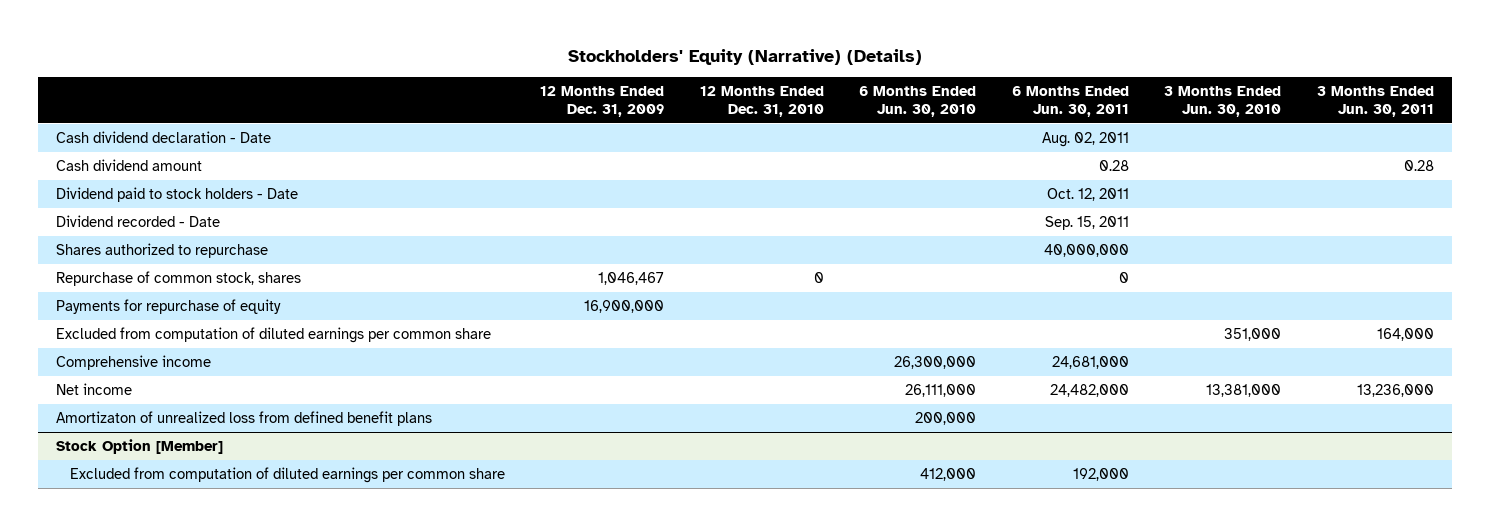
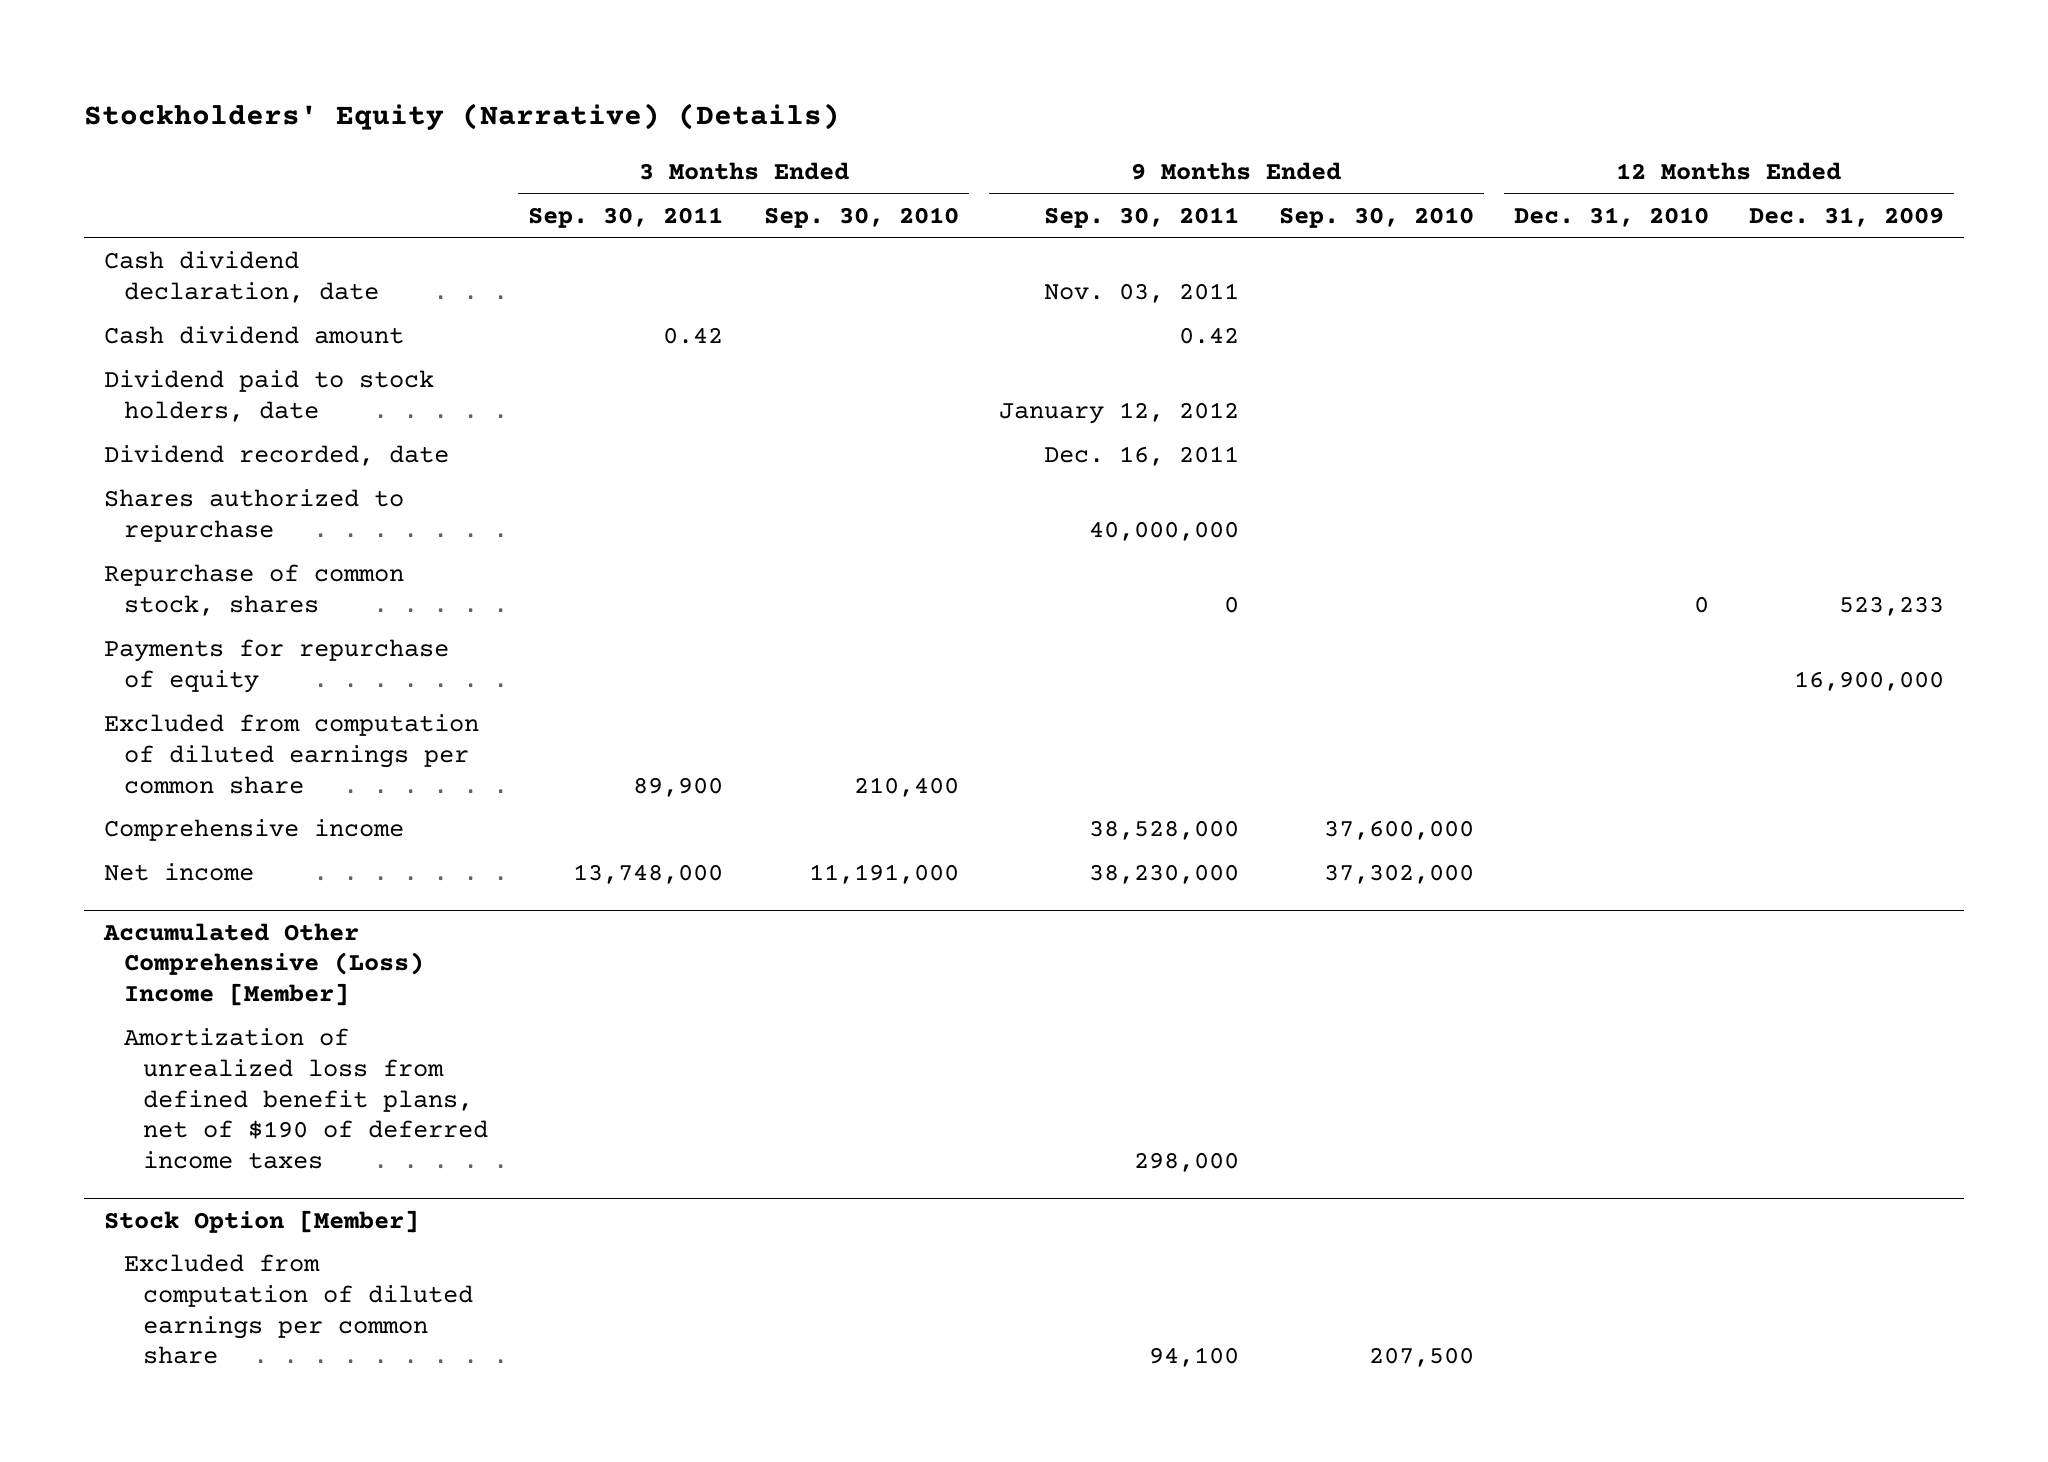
- | 12 Months Ended Dec. 31, 2009 | 12 Months Ended Dec. 31, 2010 | 6 Months Ended Jun. 30, 2010 | 6 Months Ended Jun. 30, 2011 | 3 Months Ended Jun. 30, 2010 | 3 Months Ended Jun. 30, 2011
+ | 3 Months Ended Sep. 30, 2011 | 3 Months Ended Sep. 30, 2010 | 9 Months Ended Sep. 30, 2011 | 9 Months Ended Sep. 30, 2010 | 12 Months Ended Dec. 31, 2010 | 12 Months Ended Dec. 31, 2009
- Cash dividend declaration - Date | | | | Aug. 02, 2011 | |
+ Cash dividend declaration, date | | | Nov. 03, 2011 | | |
- Dividend paid to stock holders - Date | | | | Oct. 12, 2011 | |
- Dividend recorded - Date | | | | Sep. 15, 2011 | |
+ Dividend paid to stock holders, date | | | January 12, 2012 | | |
+ Dividend recorded, date | | | Dec. 16, 2011 | | |
- Repurchase of common stock, shares | 1,046,467 | 0 | | 0 | |
+ Repurchase of common stock, shares | | | 0 | | 0 | 523,233
- Amortizaton of unrealized loss from defined benefit plans | | | 200,000 | | |
+ Accumulated Other Comprehensive (Loss) Income [Member]
+ Amortization of unrealized loss from defined benefit plans, net of $190 of deferred income taxes | | | 298,000 | | |

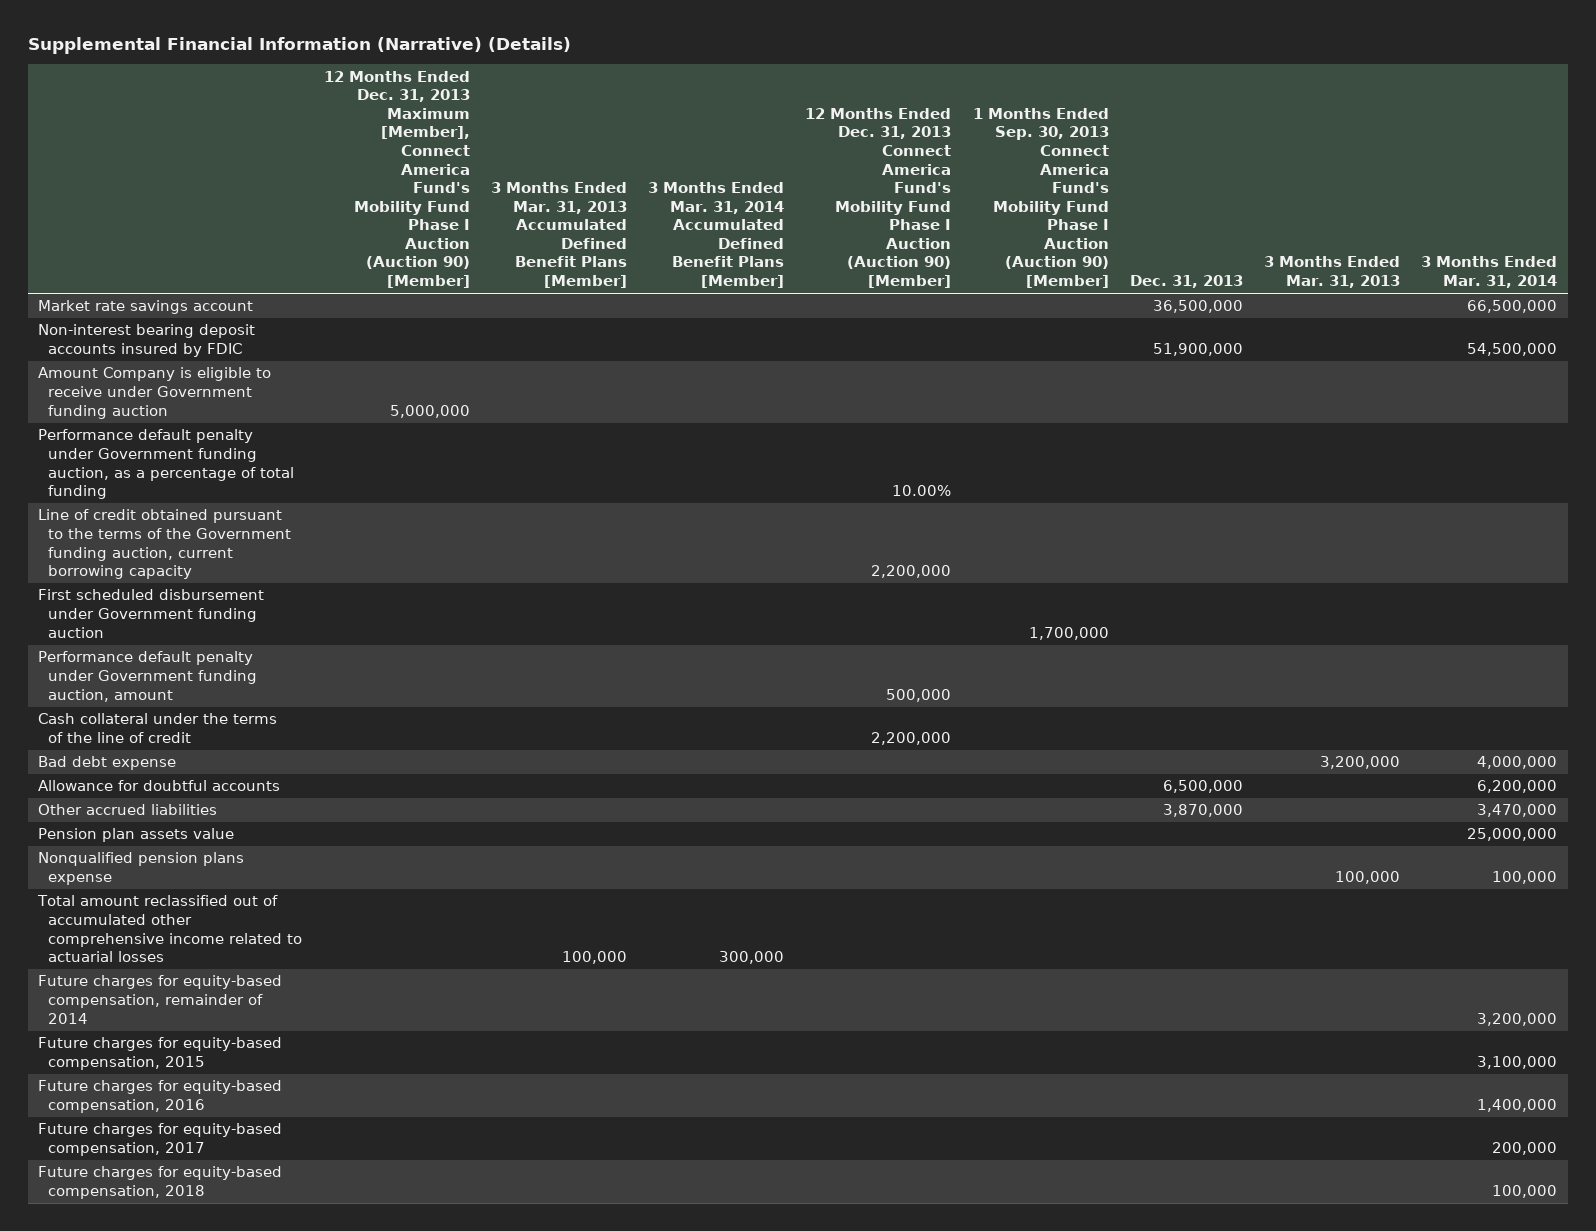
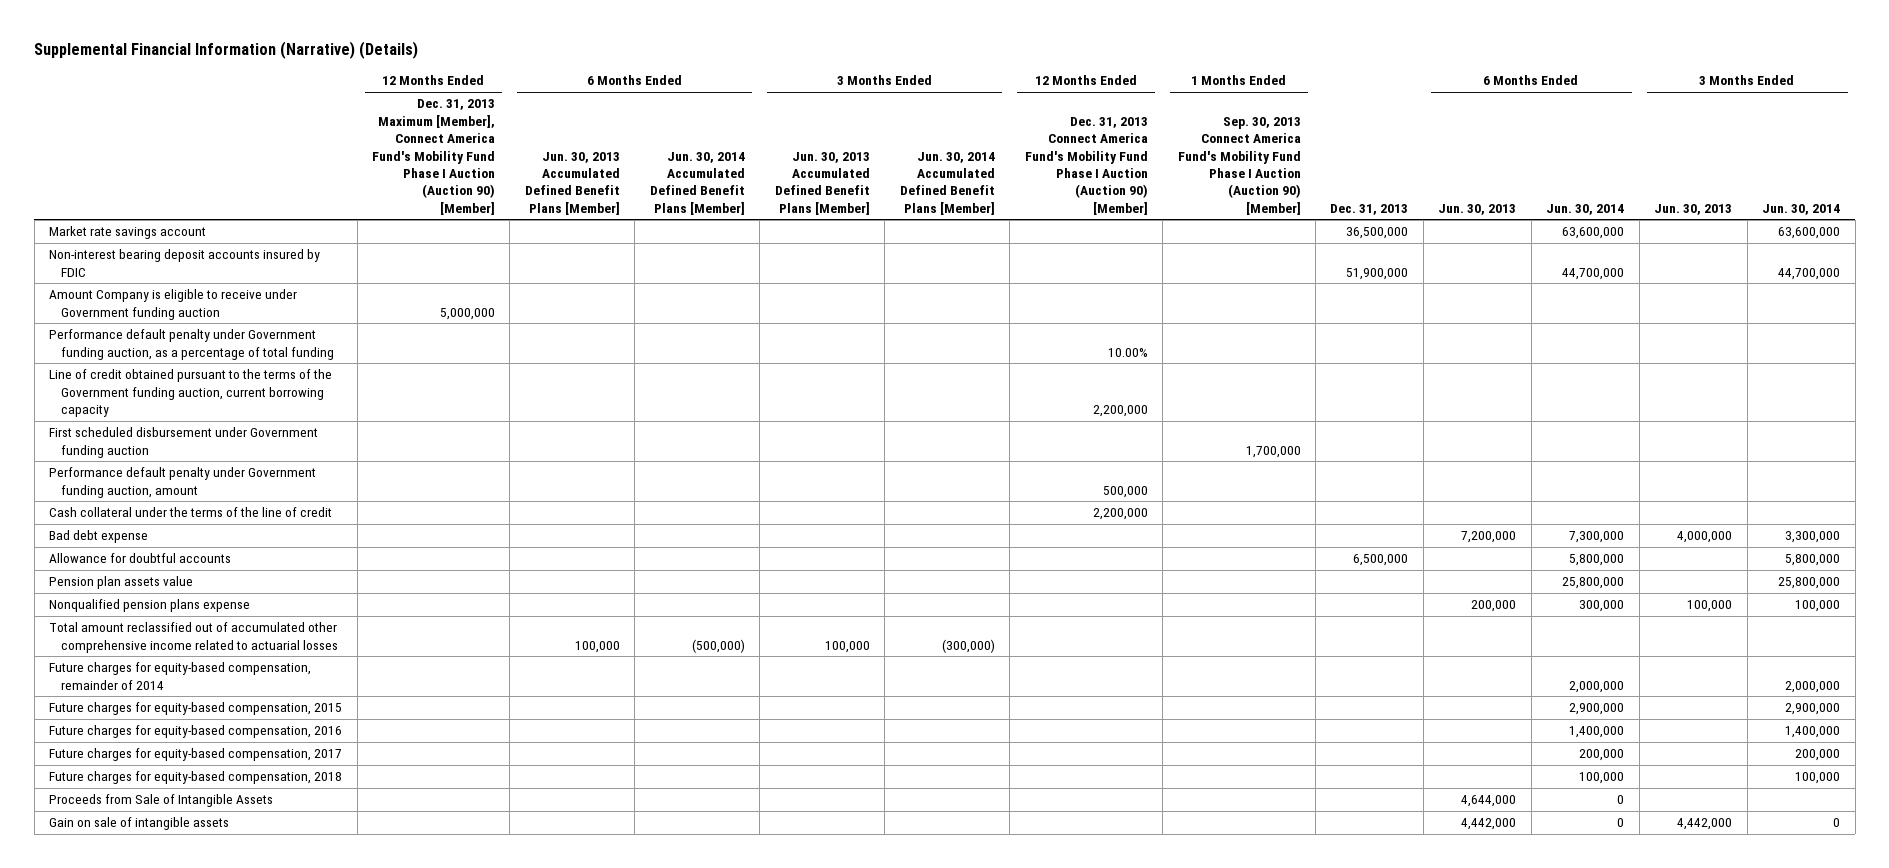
- | 12 Months Ended Dec. 31, 2013 Maximum [Member], Connect America Fund's Mobility Fund Phase I Auction (Auction 90) [Member] | 3 Months Ended Mar. 31, 2013 Accumulated Defined Benefit Plans [Member] | 3 Months Ended Mar. 31, 2014 Accumulated Defined Benefit Plans [Member] | 12 Months Ended Dec. 31, 2013 Connect America Fund's Mobility Fund Phase I Auction (Auction 90) [Member] | 1 Months Ended Sep. 30, 2013 Connect America Fund's Mobility Fund Phase I Auction (Auction 90) [Member] | Dec. 31, 2013 | 3 Months Ended Mar. 31, 2013 | 3 Months Ended Mar. 31, 2014
+ | 12 Months Ended Dec. 31, 2013 Maximum [Member], Connect America Fund's Mobility Fund Phase I Auction (Auction 90) [Member] | 6 Months Ended Jun. 30, 2013 Accumulated Defined Benefit Plans [Member] | 6 Months Ended Jun. 30, 2014 Accumulated Defined Benefit Plans [Member] | 3 Months Ended Jun. 30, 2013 Accumulated Defined Benefit Plans [Member] | 3 Months Ended Jun. 30, 2014 Accumulated Defined Benefit Plans [Member] | 12 Months Ended Dec. 31, 2013 Connect America Fund's Mobility Fund Phase I Auction (Auction 90) [Member] | 1 Months Ended Sep. 30, 2013 Connect America Fund's Mobility Fund Phase I Auction (Auction 90) [Member] | Dec. 31, 2013 | 6 Months Ended Jun. 30, 2013 | 6 Months Ended Jun. 30, 2014 | 3 Months Ended Jun. 30, 2013 | 3 Months Ended Jun. 30, 2014
- Other accrued liabilities | | | | | | 3,870,000 | | 3,470,000
+ Proceeds from Sale of Intangible Assets | | | | | | | | | 4,644,000 | 0 | |
+ Gain on sale of intangible assets | | | | | | | | | 4,442,000 | 0 | 4,442,000 | 0

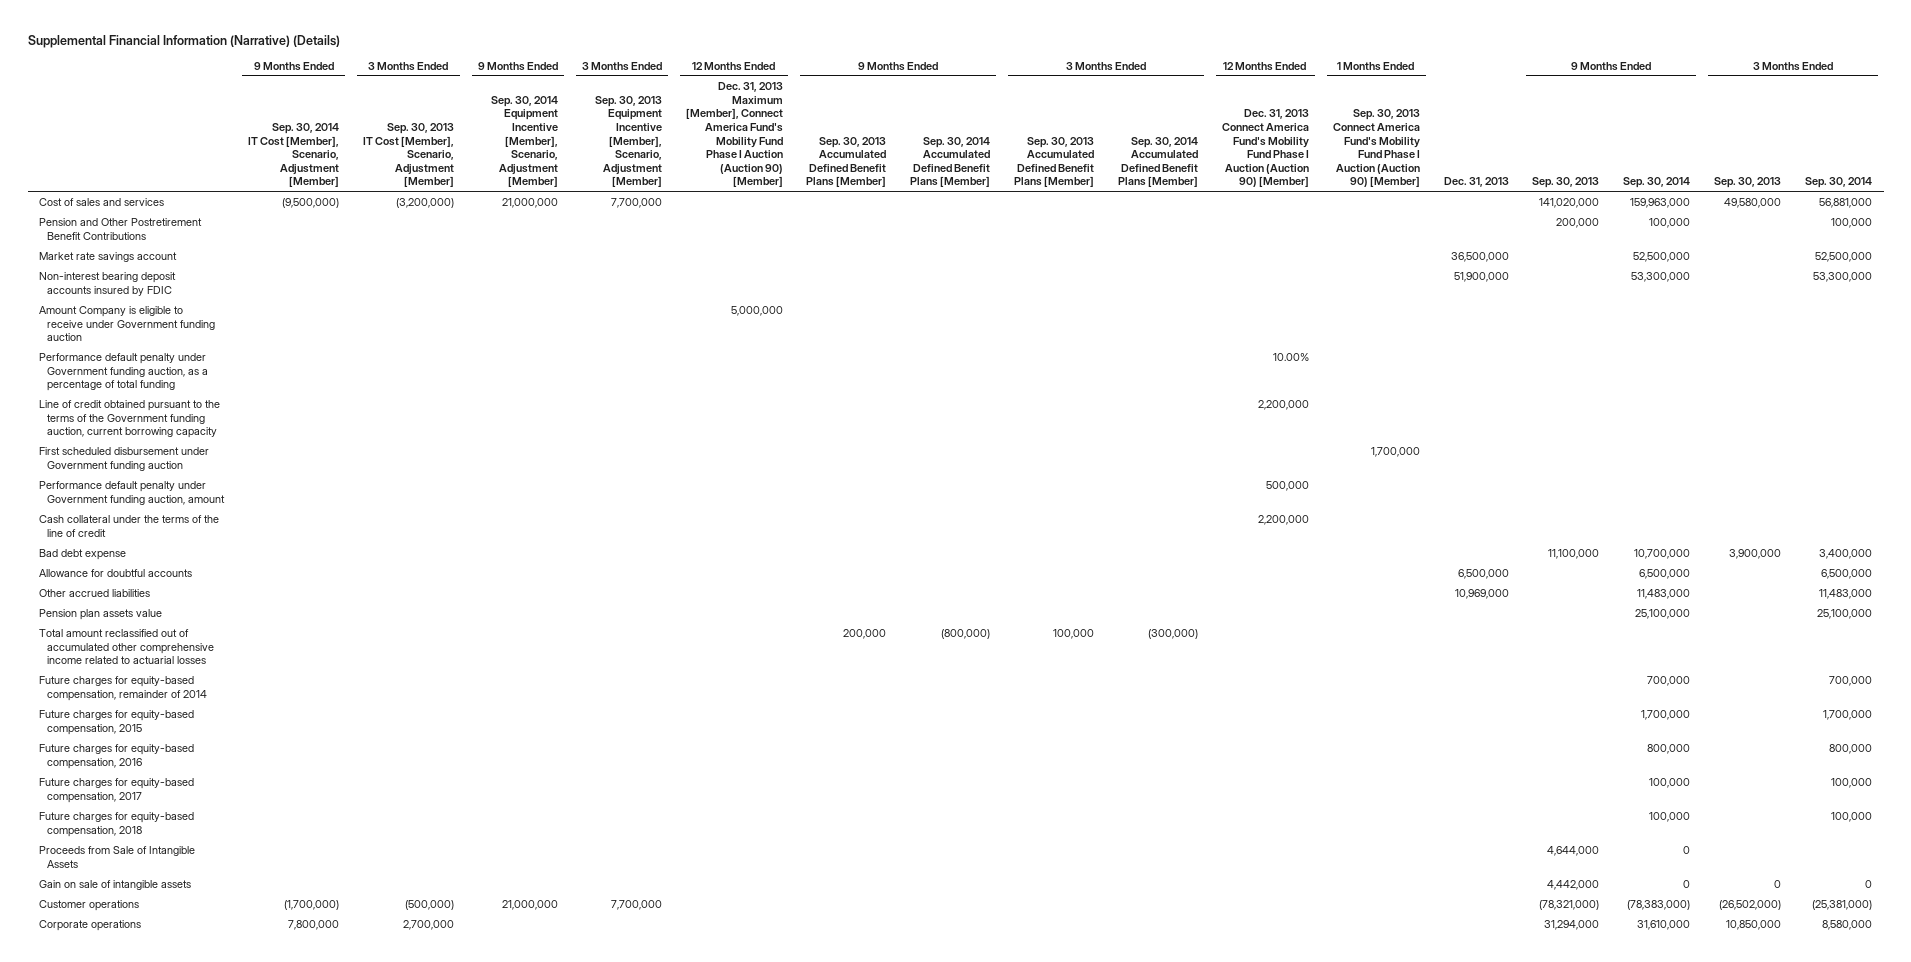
- | 12 Months Ended Dec. 31, 2013 Maximum [Member], Connect America Fund's Mobility Fund Phase I Auction (Auction 90) [Member] | 6 Months Ended Jun. 30, 2013 Accumulated Defined Benefit Plans [Member] | 6 Months Ended Jun. 30, 2014 Accumulated Defined Benefit Plans [Member] | 3 Months Ended Jun. 30, 2013 Accumulated Defined Benefit Plans [Member] | 3 Months Ended Jun. 30, 2014 Accumulated Defined Benefit Plans [Member] | 12 Months Ended Dec. 31, 2013 Connect America Fund's Mobility Fund Phase I Auction (Auction 90) [Member] | 1 Months Ended Sep. 30, 2013 Connect America Fund's Mobility Fund Phase I Auction (Auction 90) [Member] | Dec. 31, 2013 | 6 Months Ended Jun. 30, 2013 | 6 Months Ended Jun. 30, 2014 | 3 Months Ended Jun. 30, 2013 | 3 Months Ended Jun. 30, 2014
+ | 9 Months Ended Sep. 30, 2014 IT Cost [Member], Scenario, Adjustment [Member] | 3 Months Ended Sep. 30, 2013 IT Cost [Member], Scenario, Adjustment [Member] | 9 Months Ended Sep. 30, 2014 Equipment Incentive [Member], Scenario, Adjustment [Member] | 3 Months Ended Sep. 30, 2013 Equipment Incentive [Member], Scenario, Adjustment [Member] | 12 Months Ended Dec. 31, 2013 Maximum [Member], Connect America Fund's Mobility Fund Phase I Auction (Auction 90) [Member] | 9 Months Ended Sep. 30, 2013 Accumulated Defined Benefit Plans [Member] | 9 Months Ended Sep. 30, 2014 Accumulated Defined Benefit Plans [Member] | 3 Months Ended Sep. 30, 2013 Accumulated Defined Benefit Plans [Member] | 3 Months Ended Sep. 30, 2014 Accumulated Defined Benefit Plans [Member] | 12 Months Ended Dec. 31, 2013 Connect America Fund's Mobility Fund Phase I Auction (Auction 90) [Member] | 1 Months Ended Sep. 30, 2013 Connect America Fund's Mobility Fund Phase I Auction (Auction 90) [Member] | Dec. 31, 2013 | 9 Months Ended Sep. 30, 2013 | 9 Months Ended Sep. 30, 2014 | 3 Months Ended Sep. 30, 2013 | 3 Months Ended Sep. 30, 2014
+ Cost of sales and services | (9,500,000) | (3,200,000) | 21,000,000 | 7,700,000 | | | | | | | | | 141,020,000 | 159,963,000 | 49,580,000 | 56,881,000
+ Pension and Other Postretirement Benefit Contributions | | | | | | | | | | | | | 200,000 | 100,000 | | 100,000
+ Other accrued liabilities | | | | | | | | | | | | 10,969,000 | | 11,483,000 | | 11,483,000
- Nonqualified pension plans expense | | | | | | | | | 200,000 | 300,000 | 100,000 | 100,000
+ Customer operations | (1,700,000) | (500,000) | 21,000,000 | 7,700,000 | | | | | | | | | (78,321,000) | (78,383,000) | (26,502,000) | (25,381,000)
+ Corporate operations | 7,800,000 | 2,700,000 | | | | | | | | | | | 31,294,000 | 31,610,000 | 10,850,000 | 8,580,000

